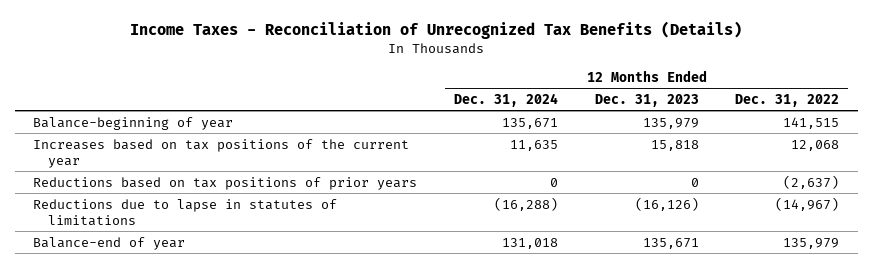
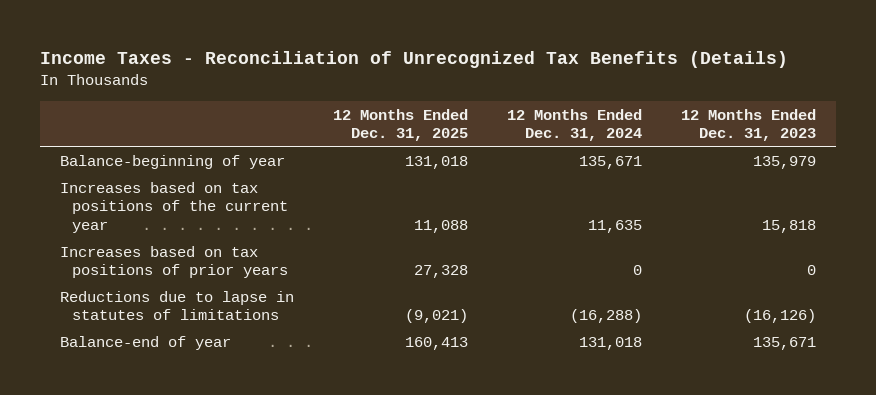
- | 12 Months Ended Dec. 31, 2024 | 12 Months Ended Dec. 31, 2023 | 12 Months Ended Dec. 31, 2022
+ | 12 Months Ended Dec. 31, 2025 | 12 Months Ended Dec. 31, 2024 | 12 Months Ended Dec. 31, 2023
- Reductions based on tax positions of prior years | 0 | 0 | (2,637)
+ Increases based on tax positions of prior years | 27,328 | 0 | 0

